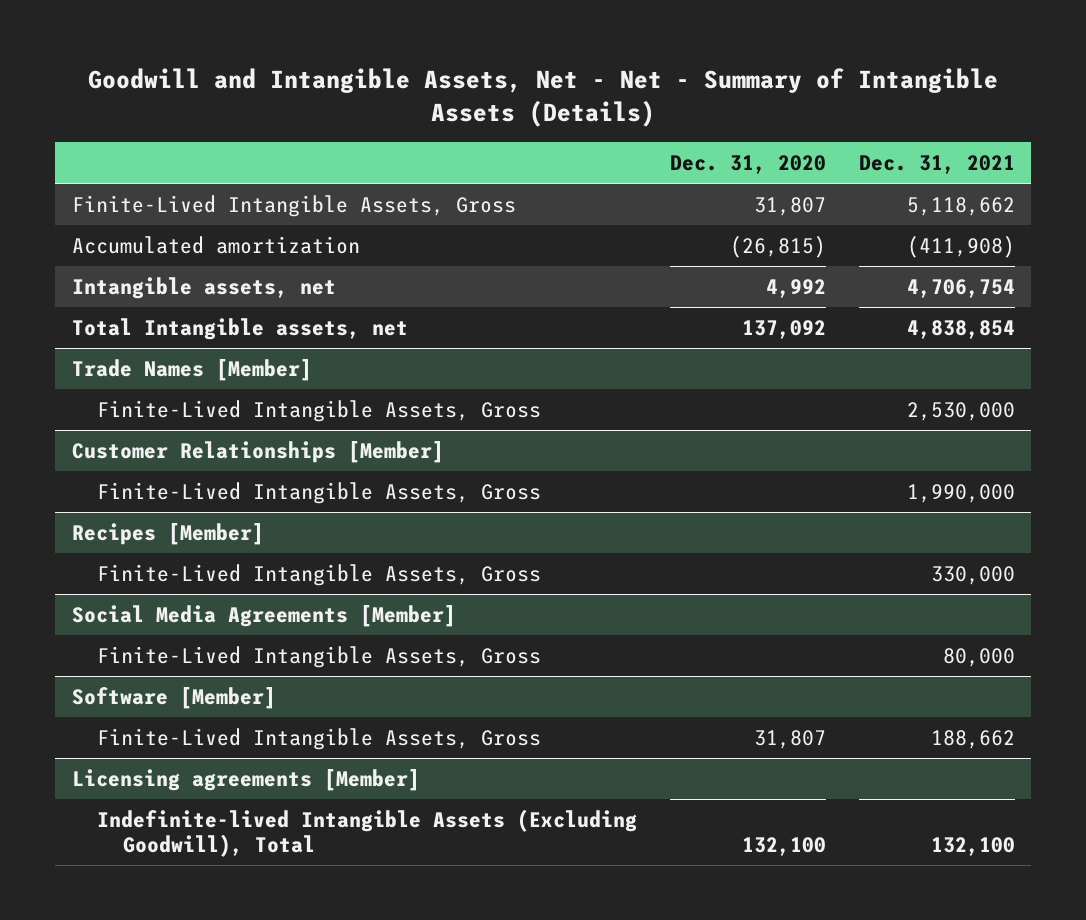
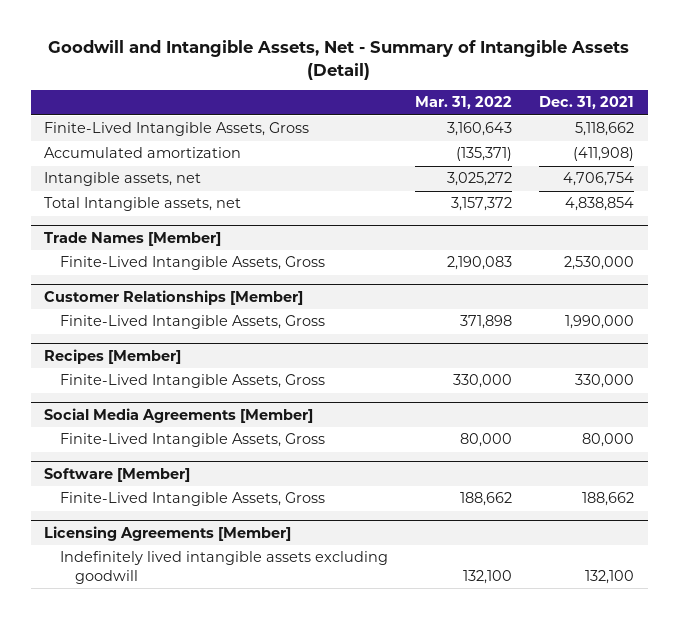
- Goodwill and Intangible Assets, Net - Net - Summary of Intangible Assets (Details)
+ Goodwill and Intangible Assets, Net - Summary of Intangible Assets (Detail)
- | Dec. 31, 2020 | Dec. 31, 2021
+ | Mar. 31, 2022 | Dec. 31, 2021
- Licensing agreements [Member]
- Indefinite-lived Intangible Assets (Excluding Goodwill), Total | 132,100 | 132,100
+ Licensing Agreements [Member]
+ Indefinitely lived intangible assets excluding goodwill | 132,100 | 132,100

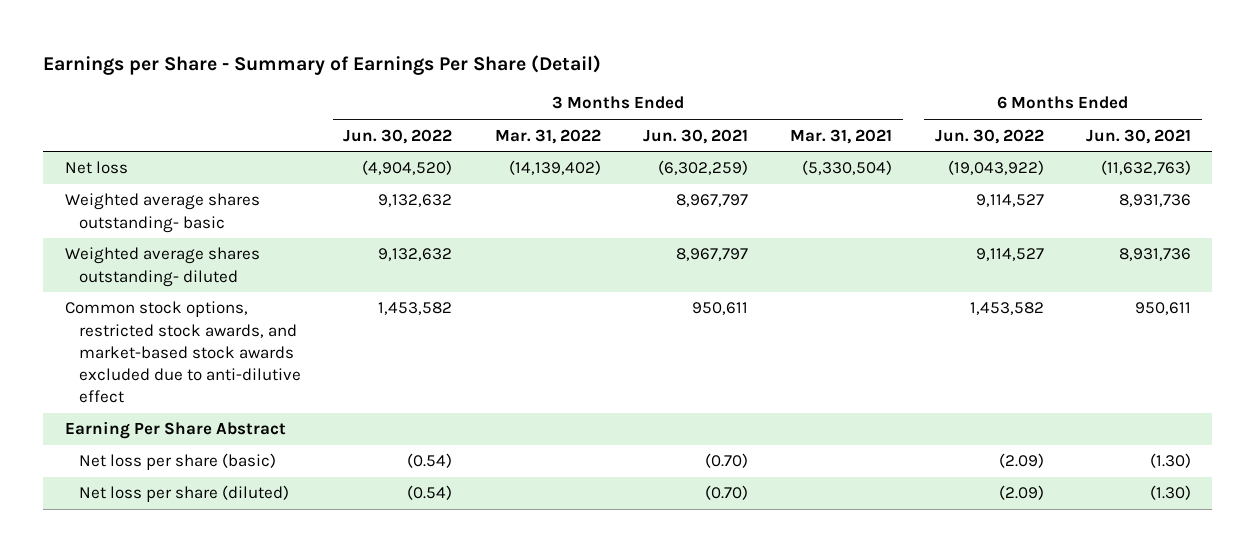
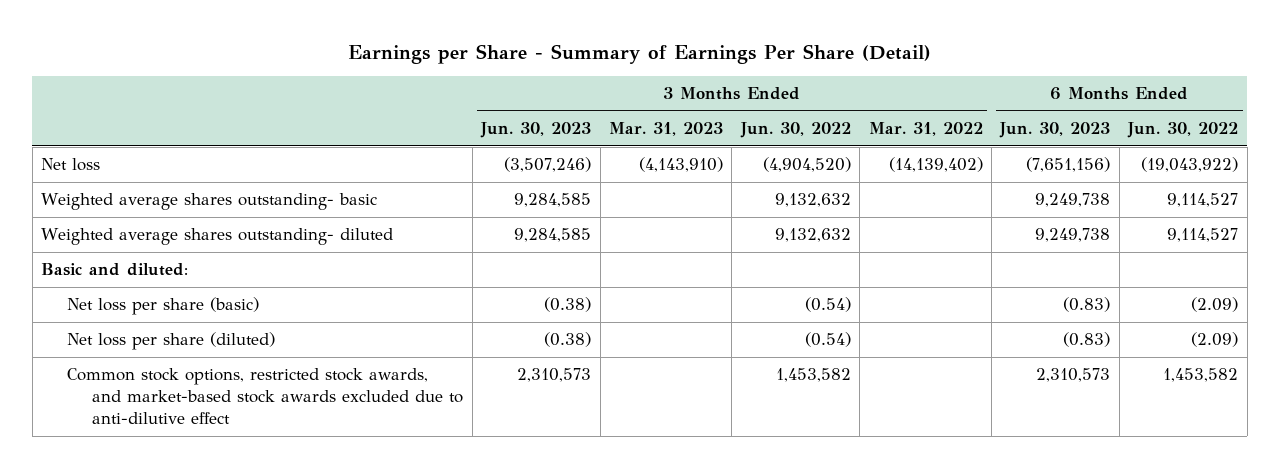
- | 3 Months Ended Jun. 30, 2022 | 3 Months Ended Mar. 31, 2022 | 3 Months Ended Jun. 30, 2021 | 3 Months Ended Mar. 31, 2021 | 6 Months Ended Jun. 30, 2022 | 6 Months Ended Jun. 30, 2021
+ | 3 Months Ended Jun. 30, 2023 | 3 Months Ended Mar. 31, 2023 | 3 Months Ended Jun. 30, 2022 | 3 Months Ended Mar. 31, 2022 | 6 Months Ended Jun. 30, 2023 | 6 Months Ended Jun. 30, 2022
- Earning Per Share Abstract
+ Basic and diluted:
moved down: Common stock options, restricted stock awards, and market-based stock awards excluded due to anti-dilutive effect | 2,310,573 | | 1,453,582 | | 2,310,573 | 1,453,582

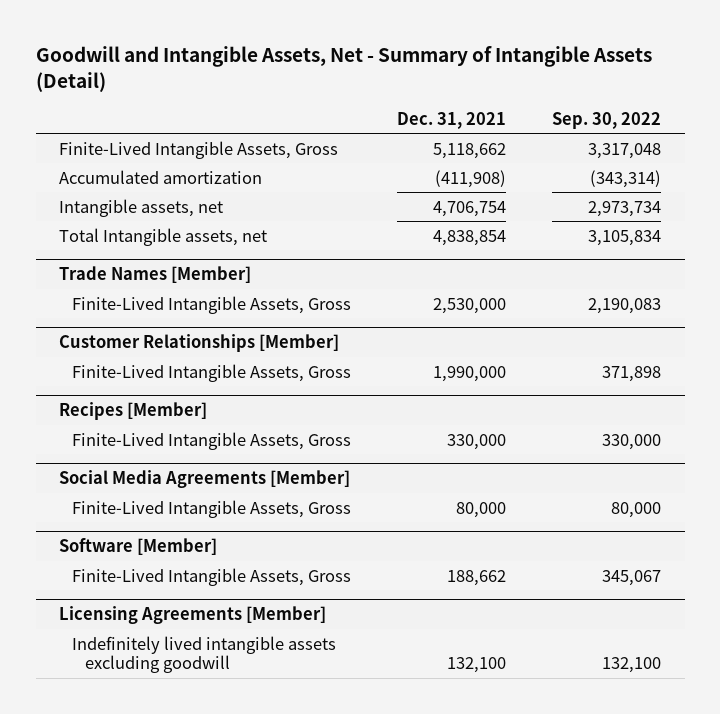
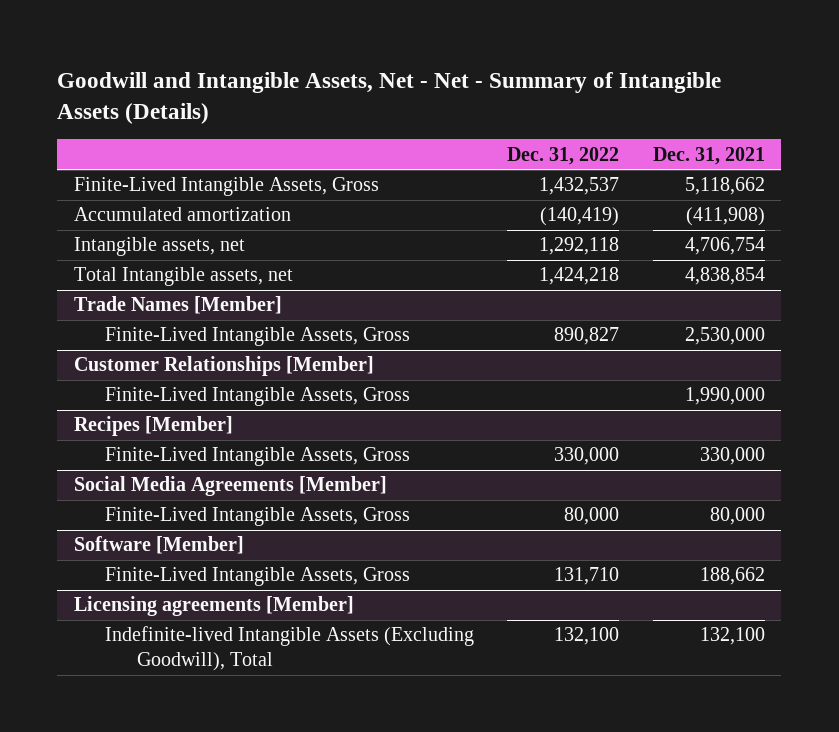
- Goodwill and Intangible Assets, Net - Summary of Intangible Assets (Detail)
+ Goodwill and Intangible Assets, Net - Net - Summary of Intangible Assets (Details)
- | Dec. 31, 2021 | Sep. 30, 2022
+ | Dec. 31, 2022 | Dec. 31, 2021
- Licensing Agreements [Member]
- Indefinitely lived intangible assets excluding goodwill | 132,100 | 132,100
+ Licensing agreements [Member]
+ Indefinite-lived Intangible Assets (Excluding Goodwill), Total | 132,100 | 132,100

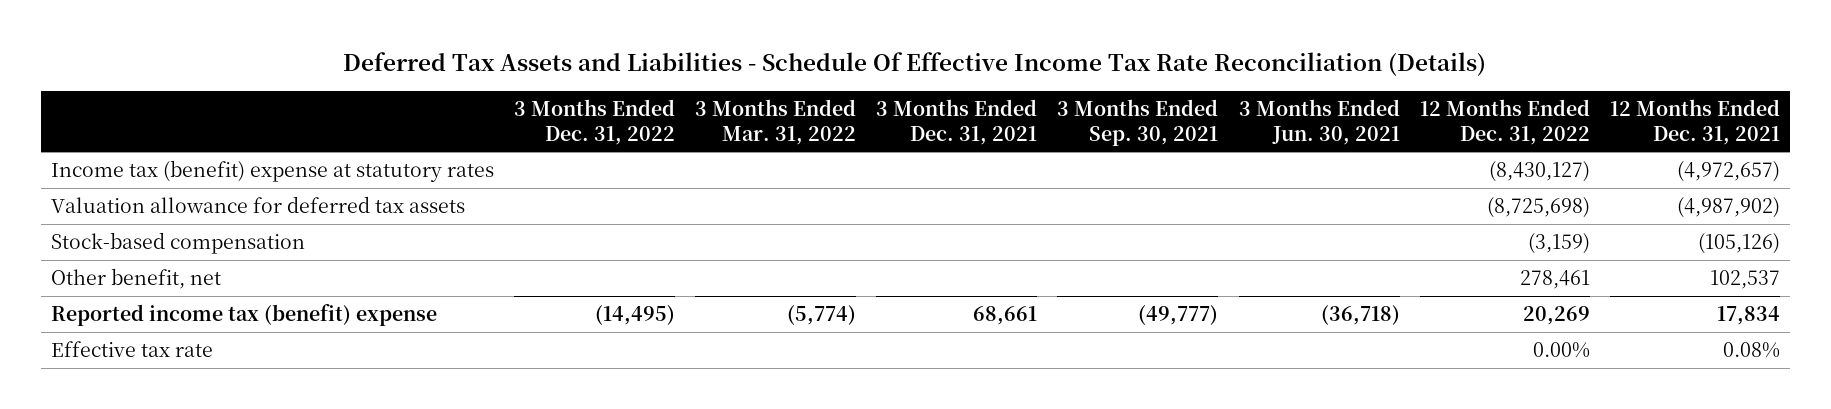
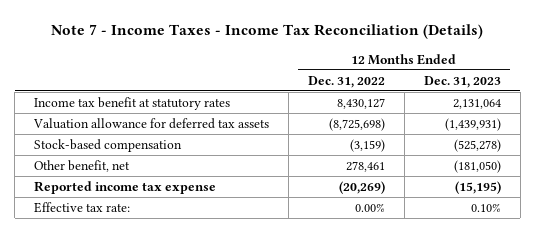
- Deferred Tax Assets and Liabilities - Schedule Of Effective Income Tax Rate Reconciliation (Details)
+ Note 7 - Income Taxes - Income Tax Reconciliation (Details)
- | 3 Months Ended Dec. 31, 2022 | 3 Months Ended Mar. 31, 2022 | 3 Months Ended Dec. 31, 2021 | 3 Months Ended Sep. 30, 2021 | 3 Months Ended Jun. 30, 2021 | 12 Months Ended Dec. 31, 2022 | 12 Months Ended Dec. 31, 2021
+ | 12 Months Ended Dec. 31, 2022 | 12 Months Ended Dec. 31, 2023
- Income tax (benefit) expense at statutory rates | | | | | | (8,430,127) | (4,972,657)
+ Income tax benefit at statutory rates | 8,430,127 | 2,131,064
- Reported income tax (benefit) expense | (14,495) | (5,774) | 68,661 | (49,777) | (36,718) | 20,269 | 17,834
- Effective tax rate | | | | | | 0.00% | 0.08%
+ Reported income tax expense | (20,269) | (15,195)
+ Effective tax rate: | 0.00% | 0.10%

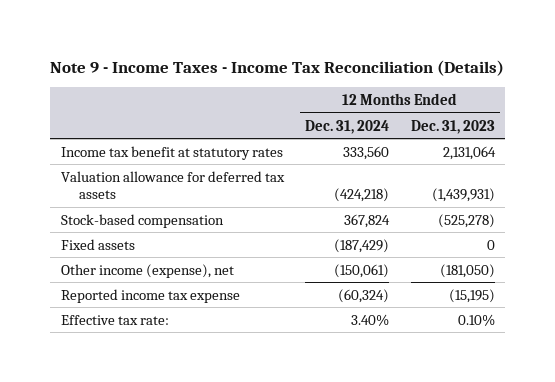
- Note 7 - Income Taxes - Income Tax Reconciliation (Details)
+ Note 9 - Income Taxes - Income Tax Reconciliation (Details)
- | 12 Months Ended Dec. 31, 2022 | 12 Months Ended Dec. 31, 2023
+ | 12 Months Ended Dec. 31, 2024 | 12 Months Ended Dec. 31, 2023
- Other benefit, net | 278,461 | (181,050)
+ Fixed assets | (187,429) | 0
+ Other income (expense), net | (150,061) | (181,050)

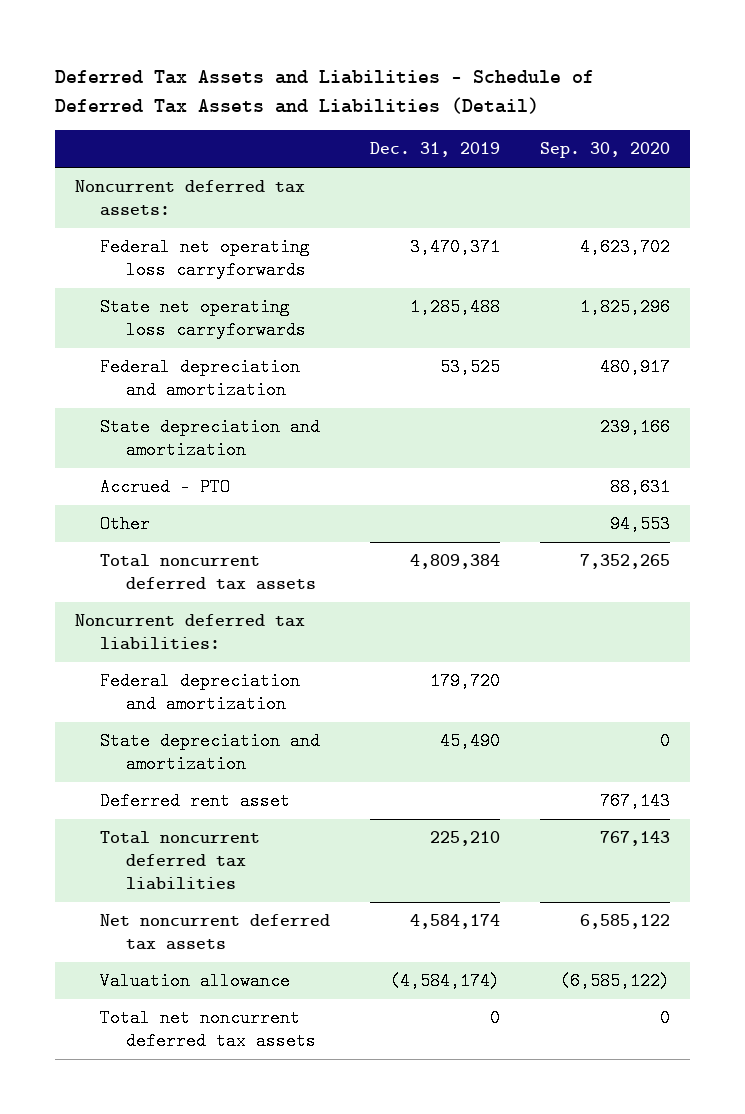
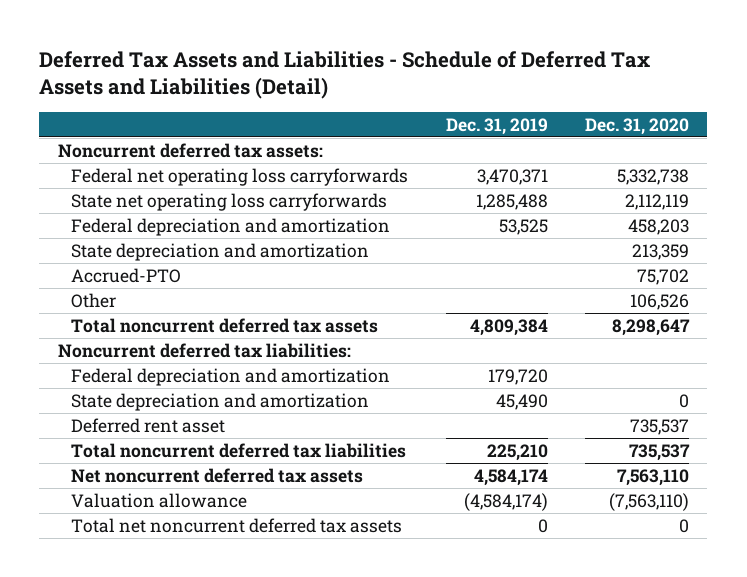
- | Dec. 31, 2019 | Sep. 30, 2020
+ | Dec. 31, 2019 | Dec. 31, 2020
- Accrued - PTO | | 88,631
+ Accrued-PTO | | 75,702

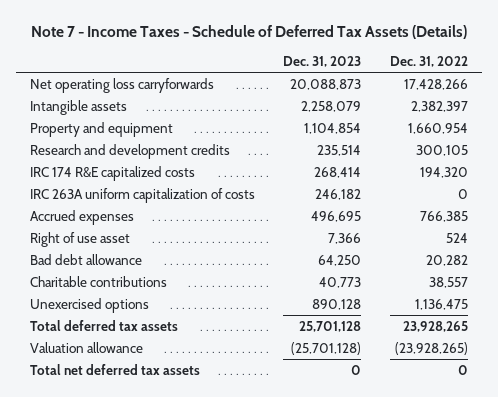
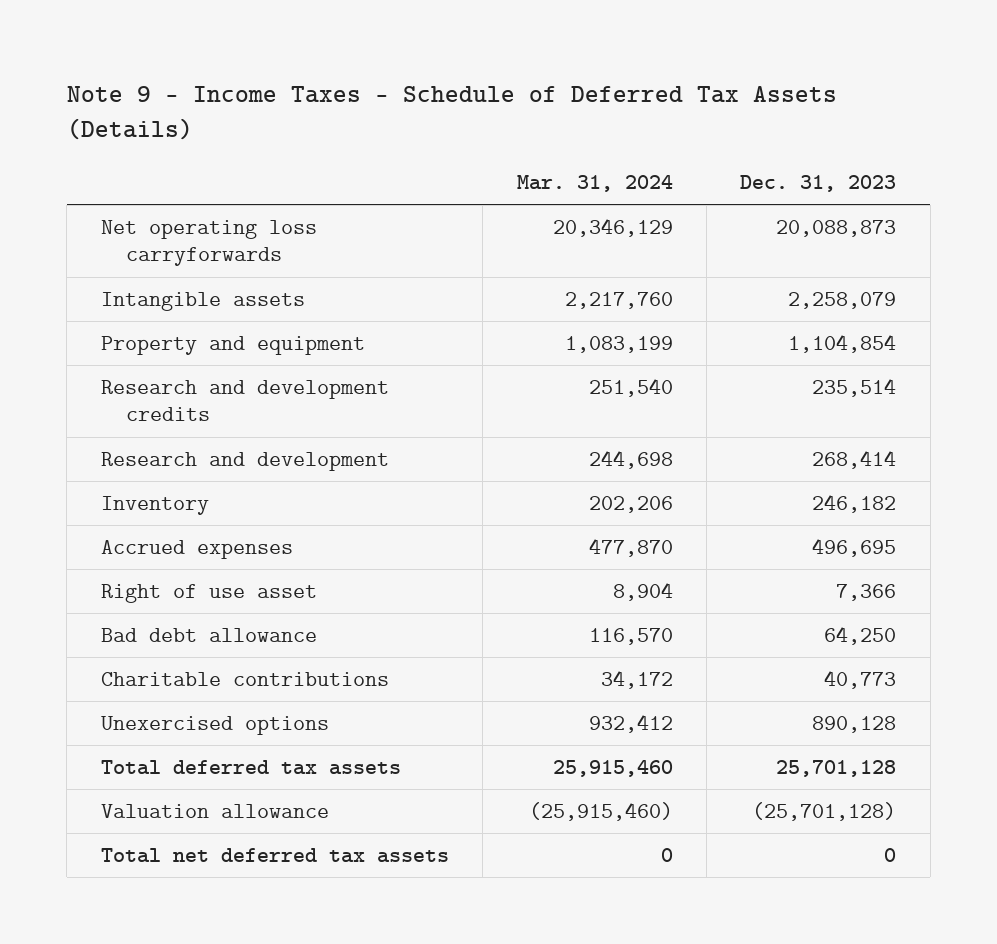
- Note 7 - Income Taxes - Schedule of Deferred Tax Assets (Details)
+ Note 9 - Income Taxes - Schedule of Deferred Tax Assets (Details)
- | Dec. 31, 2023 | Dec. 31, 2022
+ | Mar. 31, 2024 | Dec. 31, 2023
- IRC 174 R&E capitalized costs | 268,414 | 194,320
- IRC 263A uniform capitalization of costs | 246,182 | 0
+ Research and development | 244,698 | 268,414
+ Inventory | 202,206 | 246,182

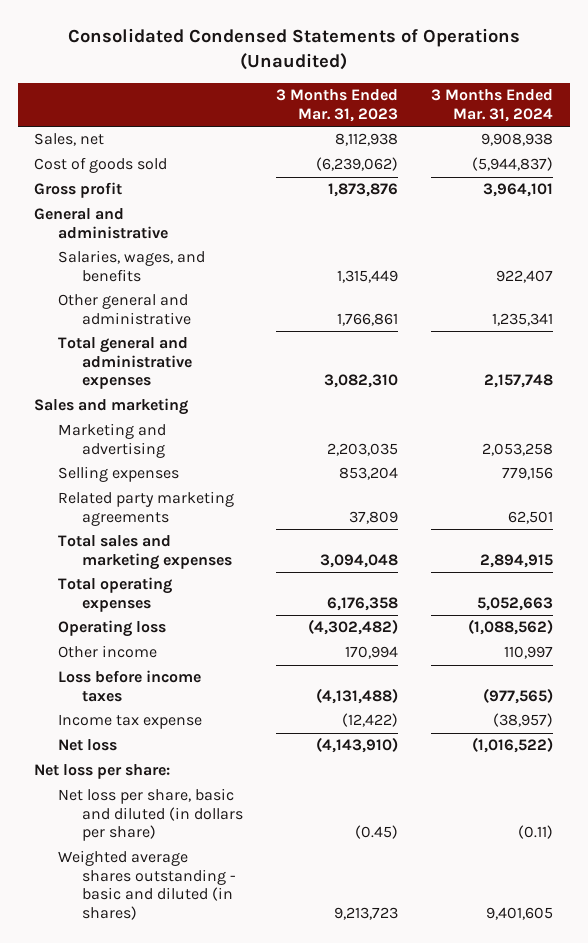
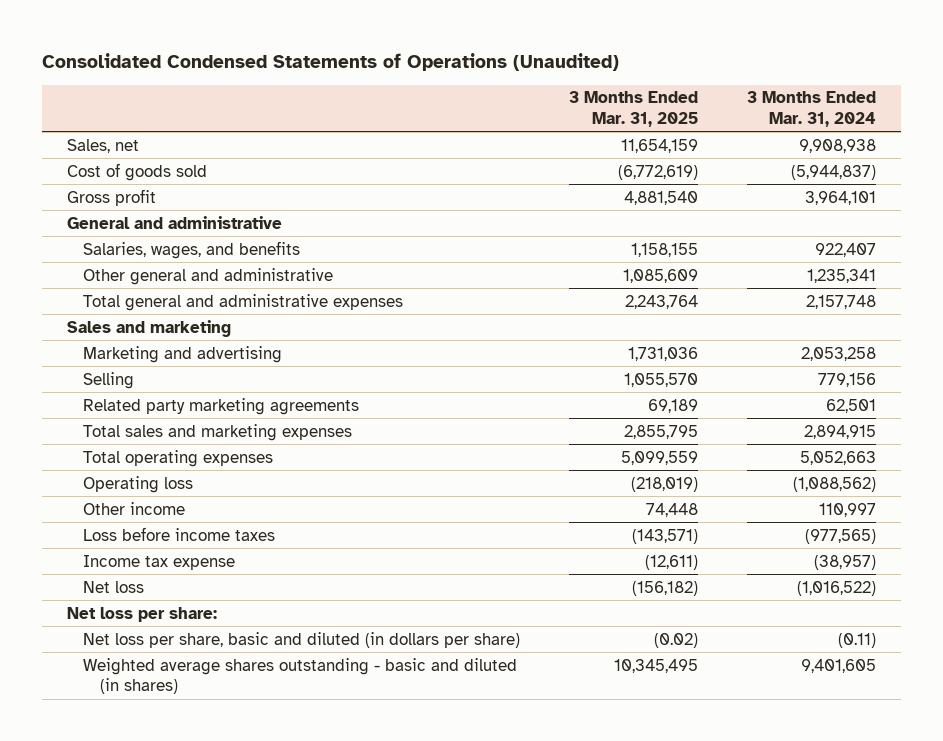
- | 3 Months Ended Mar. 31, 2023 | 3 Months Ended Mar. 31, 2024
+ | 3 Months Ended Mar. 31, 2025 | 3 Months Ended Mar. 31, 2024
- Selling expenses | 853,204 | 779,156
+ Selling | 1,055,570 | 779,156

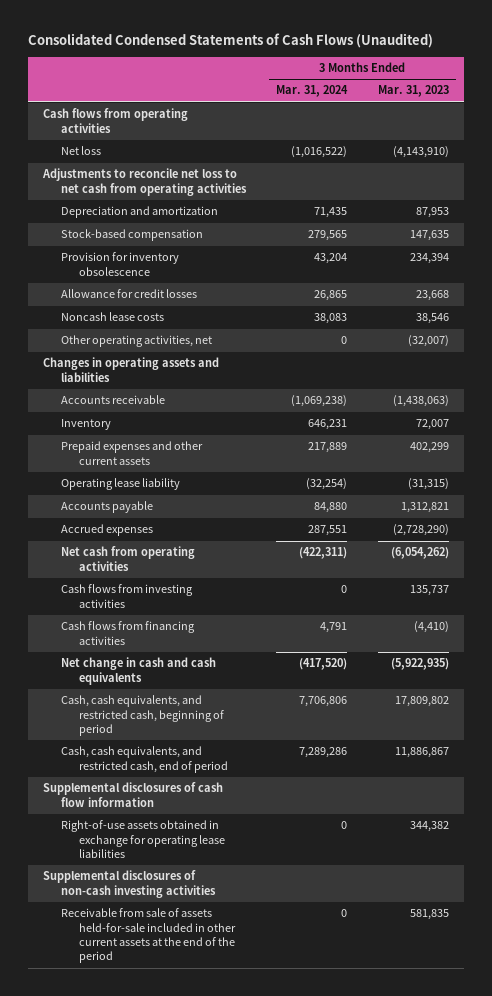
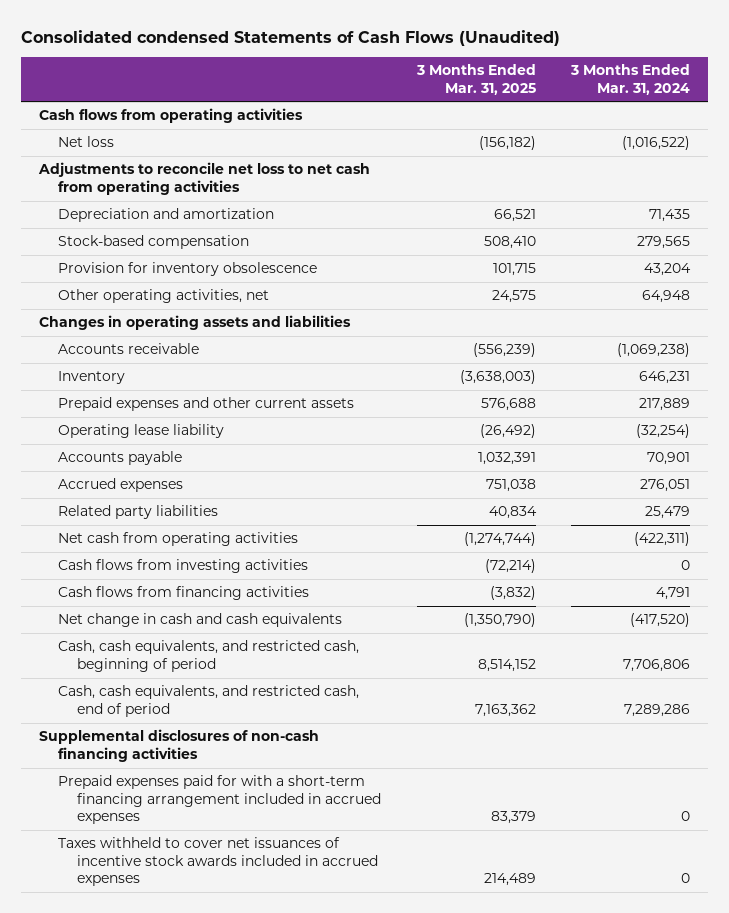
- Consolidated Condensed Statements of Cash Flows (Unaudited)
+ Consolidated condensed Statements of Cash Flows (Unaudited)
- | 3 Months Ended Mar. 31, 2024 | 3 Months Ended Mar. 31, 2023
+ | 3 Months Ended Mar. 31, 2025 | 3 Months Ended Mar. 31, 2024
- Allowance for credit losses | 26,865 | 23,668
- Noncash lease costs | 38,083 | 38,546
- Other operating activities, net | 0 | (32,007)
+ Other operating activities, net | 24,575 | 64,948
- Accounts payable | 84,880 | 1,312,821
- Accrued expenses | 287,551 | (2,728,290)
+ Accounts payable | 1,032,391 | 70,901
+ Accrued expenses | 751,038 | 276,051
+ Related party liabilities | 40,834 | 25,479
- Supplemental disclosures of cash flow information
- Right-of-use assets obtained in exchange for operating lease liabilities | 0 | 344,382
- Supplemental disclosures of non-cash investing activities
- Receivable from sale of assets held-for-sale included in other current assets at the end of the period | 0 | 581,835
+ Supplemental disclosures of non-cash financing activities
+ Prepaid expenses paid for with a short-term financing arrangement included in accrued expenses | 83,379 | 0
+ Taxes withheld to cover net issuances of incentive stock awards included in accrued expenses | 214,489 | 0

